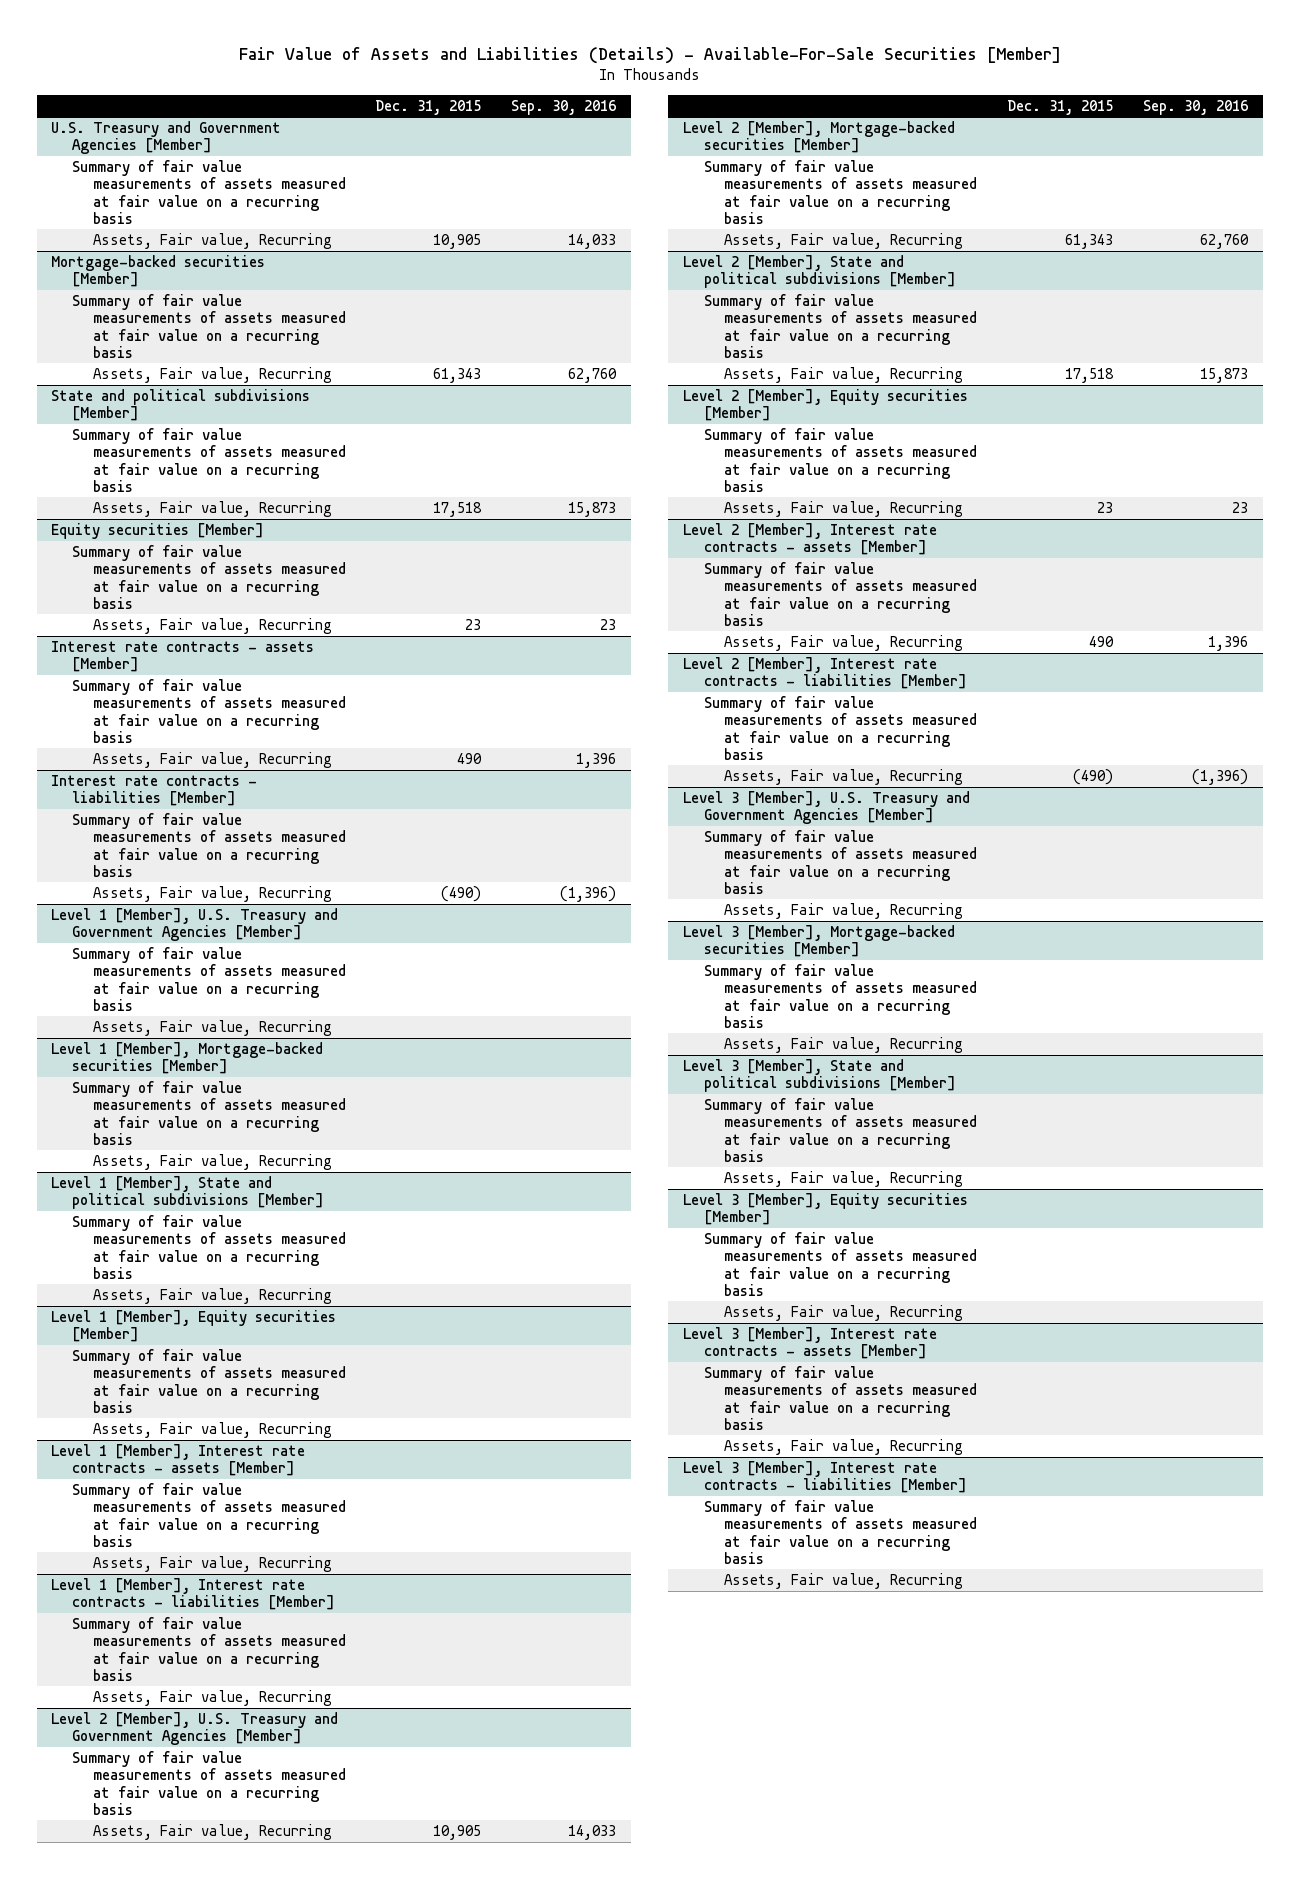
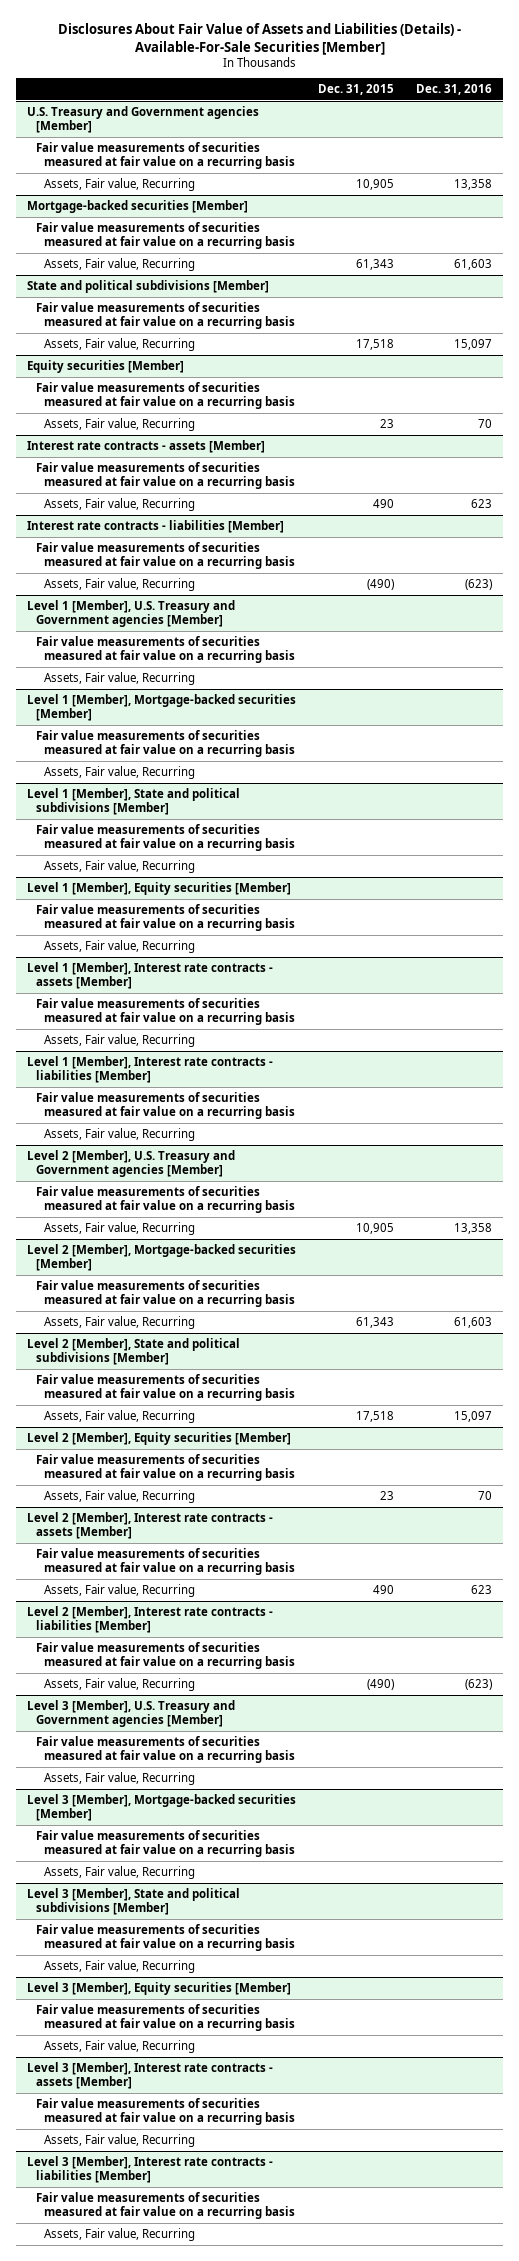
- Fair Value of Assets and Liabilities (Details) - Available-For-Sale Securities [Member]
+ Disclosures About Fair Value of Assets and Liabilities (Details) - Available-For-Sale Securities [Member]
- | Dec. 31, 2015 | Sep. 30, 2016
+ | Dec. 31, 2015 | Dec. 31, 2016
- U.S. Treasury and Government Agencies [Member]
- Summary of fair value measurements of assets measured at fair value on a recurring basis
+ U.S. Treasury and Government agencies [Member]
+ Fair value measurements of securities measured at fair value on a recurring basis
@ Mortgage-backed securities [Member]
- Summary of fair value measurements of assets measured at fair value on a recurring basis
+ Fair value measurements of securities measured at fair value on a recurring basis
@ State and political subdivisions [Member]
- Summary of fair value measurements of assets measured at fair value on a recurring basis
+ Fair value measurements of securities measured at fair value on a recurring basis
@ Equity securities [Member]
- Summary of fair value measurements of assets measured at fair value on a recurring basis
+ Fair value measurements of securities measured at fair value on a recurring basis
@ Interest rate contracts - assets [Member]
- Summary of fair value measurements of assets measured at fair value on a recurring basis
+ Fair value measurements of securities measured at fair value on a recurring basis
@ Interest rate contracts - liabilities [Member]
- Summary of fair value measurements of assets measured at fair value on a recurring basis
+ Fair value measurements of securities measured at fair value on a recurring basis
- Level 1 [Member], U.S. Treasury and Government Agencies [Member]
- Summary of fair value measurements of assets measured at fair value on a recurring basis
+ Level 1 [Member], U.S. Treasury and Government agencies [Member]
+ Fair value measurements of securities measured at fair value on a recurring basis
@ Level 1 [Member], Mortgage-backed securities [Member]
- Summary of fair value measurements of assets measured at fair value on a recurring basis
+ Fair value measurements of securities measured at fair value on a recurring basis
@ Level 1 [Member], State and political subdivisions [Member]
- Summary of fair value measurements of assets measured at fair value on a recurring basis
+ Fair value measurements of securities measured at fair value on a recurring basis
@ Level 1 [Member], Equity securities [Member]
- Summary of fair value measurements of assets measured at fair value on a recurring basis
+ Fair value measurements of securities measured at fair value on a recurring basis
@ Level 1 [Member], Interest rate contracts - assets [Member]
- Summary of fair value measurements of assets measured at fair value on a recurring basis
+ Fair value measurements of securities measured at fair value on a recurring basis
@ Level 1 [Member], Interest rate contracts - liabilities [Member]
- Summary of fair value measurements of assets measured at fair value on a recurring basis
+ Fair value measurements of securities measured at fair value on a recurring basis
- Level 2 [Member], U.S. Treasury and Government Agencies [Member]
- Summary of fair value measurements of assets measured at fair value on a recurring basis
+ Level 2 [Member], U.S. Treasury and Government agencies [Member]
+ Fair value measurements of securities measured at fair value on a recurring basis
@ Level 2 [Member], Mortgage-backed securities [Member]
- Summary of fair value measurements of assets measured at fair value on a recurring basis
+ Fair value measurements of securities measured at fair value on a recurring basis
@ Level 2 [Member], State and political subdivisions [Member]
- Summary of fair value measurements of assets measured at fair value on a recurring basis
+ Fair value measurements of securities measured at fair value on a recurring basis
@ Level 2 [Member], Equity securities [Member]
- Summary of fair value measurements of assets measured at fair value on a recurring basis
+ Fair value measurements of securities measured at fair value on a recurring basis
@ Level 2 [Member], Interest rate contracts - assets [Member]
- Summary of fair value measurements of assets measured at fair value on a recurring basis
+ Fair value measurements of securities measured at fair value on a recurring basis
@ Level 2 [Member], Interest rate contracts - liabilities [Member]
- Summary of fair value measurements of assets measured at fair value on a recurring basis
+ Fair value measurements of securities measured at fair value on a recurring basis
- Level 3 [Member], U.S. Treasury and Government Agencies [Member]
- Summary of fair value measurements of assets measured at fair value on a recurring basis
+ Level 3 [Member], U.S. Treasury and Government agencies [Member]
+ Fair value measurements of securities measured at fair value on a recurring basis
@ Level 3 [Member], Mortgage-backed securities [Member]
- Summary of fair value measurements of assets measured at fair value on a recurring basis
+ Fair value measurements of securities measured at fair value on a recurring basis
@ Level 3 [Member], State and political subdivisions [Member]
- Summary of fair value measurements of assets measured at fair value on a recurring basis
+ Fair value measurements of securities measured at fair value on a recurring basis
@ Level 3 [Member], Equity securities [Member]
- Summary of fair value measurements of assets measured at fair value on a recurring basis
+ Fair value measurements of securities measured at fair value on a recurring basis
@ Level 3 [Member], Interest rate contracts - assets [Member]
- Summary of fair value measurements of assets measured at fair value on a recurring basis
+ Fair value measurements of securities measured at fair value on a recurring basis
@ Level 3 [Member], Interest rate contracts - liabilities [Member]
- Summary of fair value measurements of assets measured at fair value on a recurring basis
+ Fair value measurements of securities measured at fair value on a recurring basis

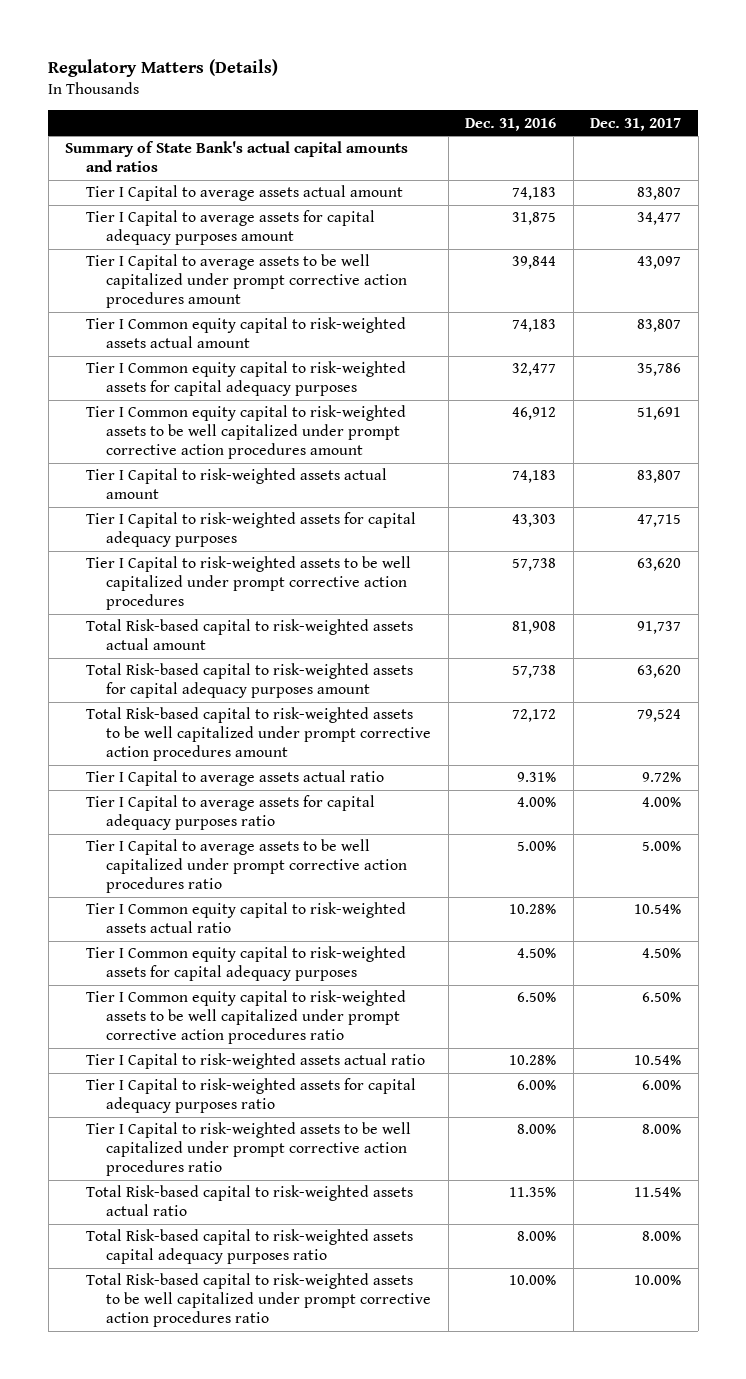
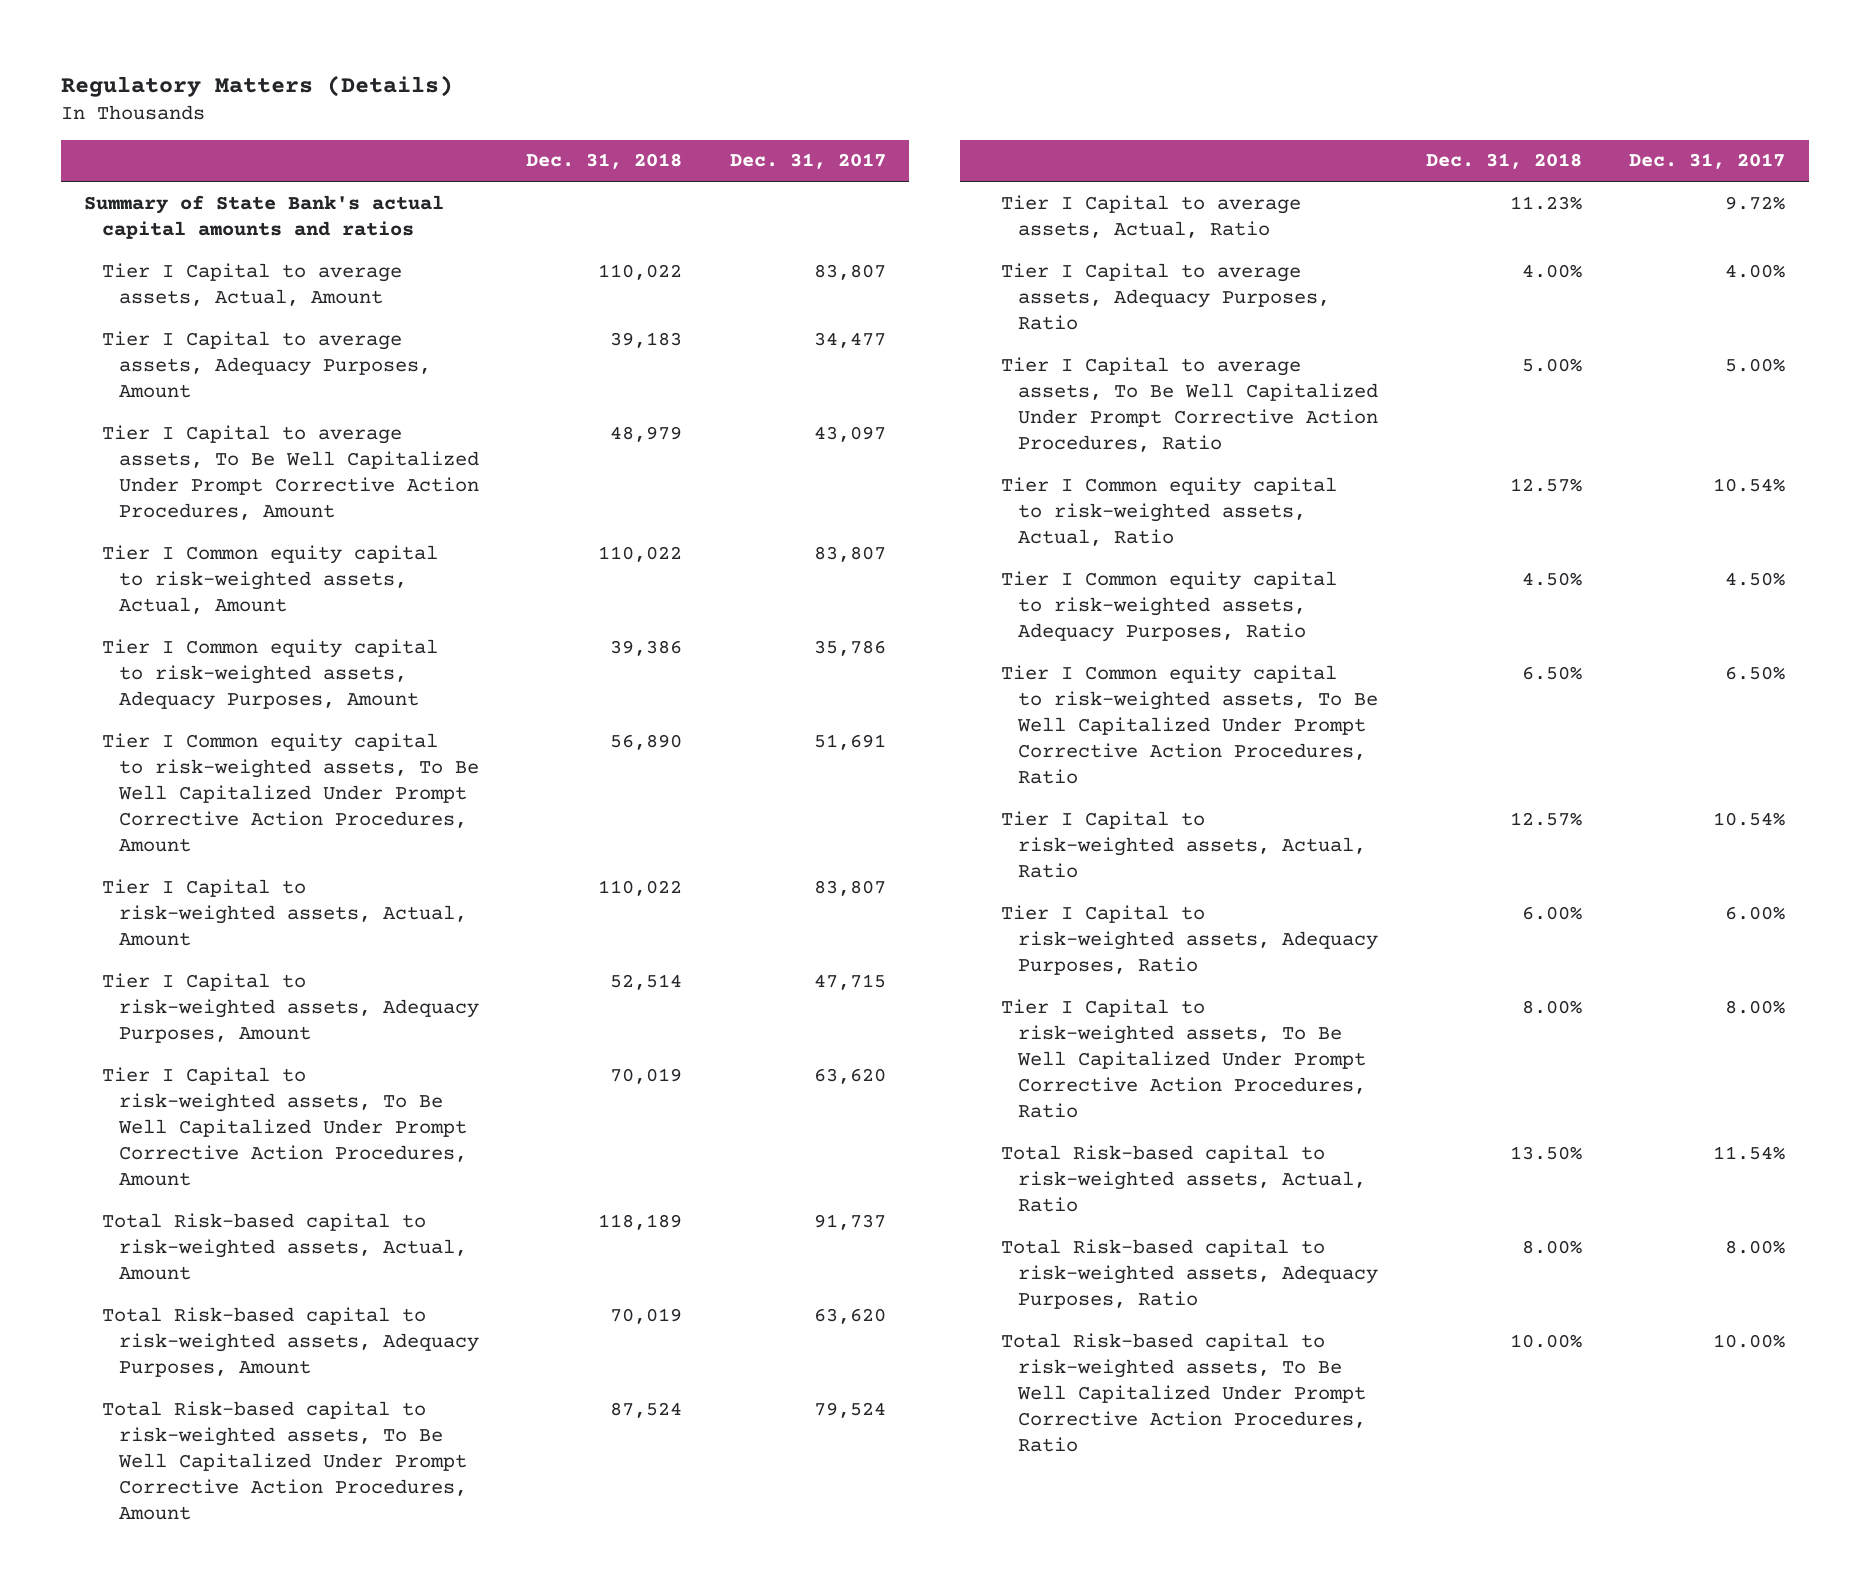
- | Dec. 31, 2016 | Dec. 31, 2017
+ | Dec. 31, 2018 | Dec. 31, 2017
- Tier I Capital to average assets actual amount | 74,183 | 83,807
- Tier I Capital to average assets for capital adequacy purposes amount | 31,875 | 34,477
- Tier I Capital to average assets to be well capitalized under prompt corrective action procedures amount | 39,844 | 43,097
- Tier I Common equity capital to risk-weighted assets actual amount | 74,183 | 83,807
- Tier I Common equity capital to risk-weighted assets for capital adequacy purposes | 32,477 | 35,786
- Tier I Common equity capital to risk-weighted assets to be well capitalized under prompt corrective action procedures amount | 46,912 | 51,691
- Tier I Capital to risk-weighted assets actual amount | 74,183 | 83,807
- Tier I Capital to risk-weighted assets for capital adequacy purposes | 43,303 | 47,715
- Tier I Capital to risk-weighted assets to be well capitalized under prompt corrective action procedures | 57,738 | 63,620
- Total Risk-based capital to risk-weighted assets actual amount | 81,908 | 91,737
- Total Risk-based capital to risk-weighted assets for capital adequacy purposes amount | 57,738 | 63,620
- Total Risk-based capital to risk-weighted assets to be well capitalized under prompt corrective action procedures amount | 72,172 | 79,524
- Tier I Capital to average assets actual ratio | 9.31% | 9.72%
- Tier I Capital to average assets for capital adequacy purposes ratio | 4.00% | 4.00%
- Tier I Capital to average assets to be well capitalized under prompt corrective action procedures ratio | 5.00% | 5.00%
- Tier I Common equity capital to risk-weighted assets actual ratio | 10.28% | 10.54%
- Tier I Common equity capital to risk-weighted assets for capital adequacy purposes | 4.50% | 4.50%
- Tier I Common equity capital to risk-weighted assets to be well capitalized under prompt corrective action procedures ratio | 6.50% | 6.50%
- Tier I Capital to risk-weighted assets actual ratio | 10.28% | 10.54%
- Tier I Capital to risk-weighted assets for capital adequacy purposes ratio | 6.00% | 6.00%
- Tier I Capital to risk-weighted assets to be well capitalized under prompt corrective action procedures ratio | 8.00% | 8.00%
- Total Risk-based capital to risk-weighted assets actual ratio | 11.35% | 11.54%
- Total Risk-based capital to risk-weighted assets capital adequacy purposes ratio | 8.00% | 8.00%
- Total Risk-based capital to risk-weighted assets to be well capitalized under prompt corrective action procedures ratio | 10.00% | 10.00%
+ Tier I Capital to average assets, Actual, Amount | 110,022 | 83,807
+ Tier I Capital to average assets, Adequacy Purposes, Amount | 39,183 | 34,477
+ Tier I Capital to average assets, To Be Well Capitalized Under Prompt Corrective Action Procedures, Amount | 48,979 | 43,097
+ Tier I Common equity capital to risk-weighted assets, Actual, Amount | 110,022 | 83,807
+ Tier I Common equity capital to risk-weighted assets, Adequacy Purposes, Amount | 39,386 | 35,786
+ Tier I Common equity capital to risk-weighted assets, To Be Well Capitalized Under Prompt Corrective Action Procedures, Amount | 56,890 | 51,691
+ Tier I Capital to risk-weighted assets, Actual, Amount | 110,022 | 83,807
+ Tier I Capital to risk-weighted assets, Adequacy Purposes, Amount | 52,514 | 47,715
+ Tier I Capital to risk-weighted assets, To Be Well Capitalized Under Prompt Corrective Action Procedures, Amount | 70,019 | 63,620
+ Total Risk-based capital to risk-weighted assets, Actual, Amount | 118,189 | 91,737
+ Total Risk-based capital to risk-weighted assets, Adequacy Purposes, Amount | 70,019 | 63,620
+ Total Risk-based capital to risk-weighted assets, To Be Well Capitalized Under Prompt Corrective Action Procedures, Amount | 87,524 | 79,524
+ Tier I Capital to average assets, Actual, Ratio | 11.23% | 9.72%
+ Tier I Capital to average assets, Adequacy Purposes, Ratio | 4.00% | 4.00%
+ Tier I Capital to average assets, To Be Well Capitalized Under Prompt Corrective Action Procedures, Ratio | 5.00% | 5.00%
+ Tier I Common equity capital to risk-weighted assets, Actual, Ratio | 12.57% | 10.54%
+ Tier I Common equity capital to risk-weighted assets, Adequacy Purposes, Ratio | 4.50% | 4.50%
+ Tier I Common equity capital to risk-weighted assets, To Be Well Capitalized Under Prompt Corrective Action Procedures, Ratio | 6.50% | 6.50%
+ Tier I Capital to risk-weighted assets, Actual, Ratio | 12.57% | 10.54%
+ Tier I Capital to risk-weighted assets, Adequacy Purposes, Ratio | 6.00% | 6.00%
+ Tier I Capital to risk-weighted assets, To Be Well Capitalized Under Prompt Corrective Action Procedures, Ratio | 8.00% | 8.00%
+ Total Risk-based capital to risk-weighted assets, Actual, Ratio | 13.50% | 11.54%
+ Total Risk-based capital to risk-weighted assets, Adequacy Purposes, Ratio | 8.00% | 8.00%
+ Total Risk-based capital to risk-weighted assets, To Be Well Capitalized Under Prompt Corrective Action Procedures, Ratio | 10.00% | 10.00%

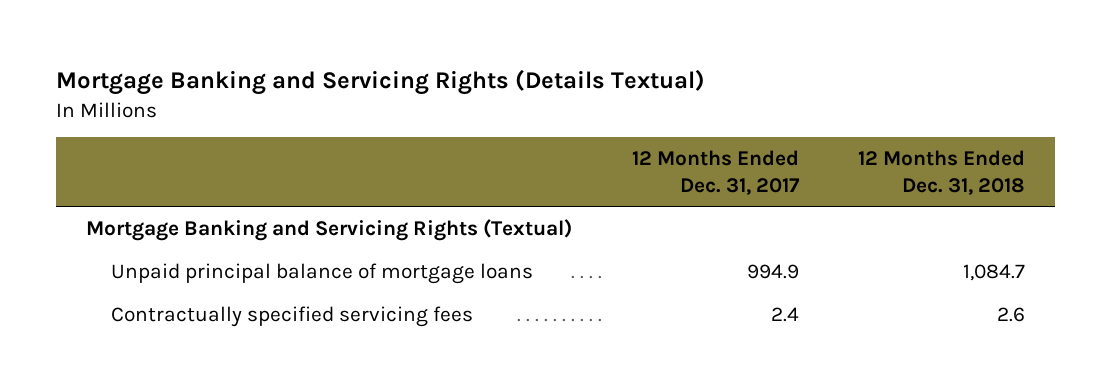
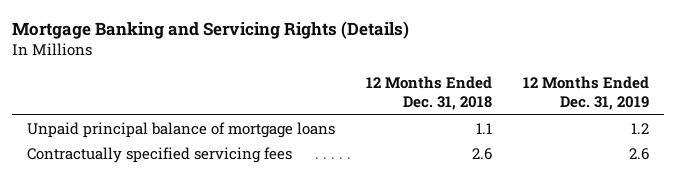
- Mortgage Banking and Servicing Rights (Details Textual)
+ Mortgage Banking and Servicing Rights (Details)
- | 12 Months Ended Dec. 31, 2017 | 12 Months Ended Dec. 31, 2018
+ | 12 Months Ended Dec. 31, 2018 | 12 Months Ended Dec. 31, 2019
- Mortgage Banking and Servicing Rights (Textual)
- Unpaid principal balance of mortgage loans | 994.9 | 1,084.7
+ Unpaid principal balance of mortgage loans | 1.1 | 1.2

